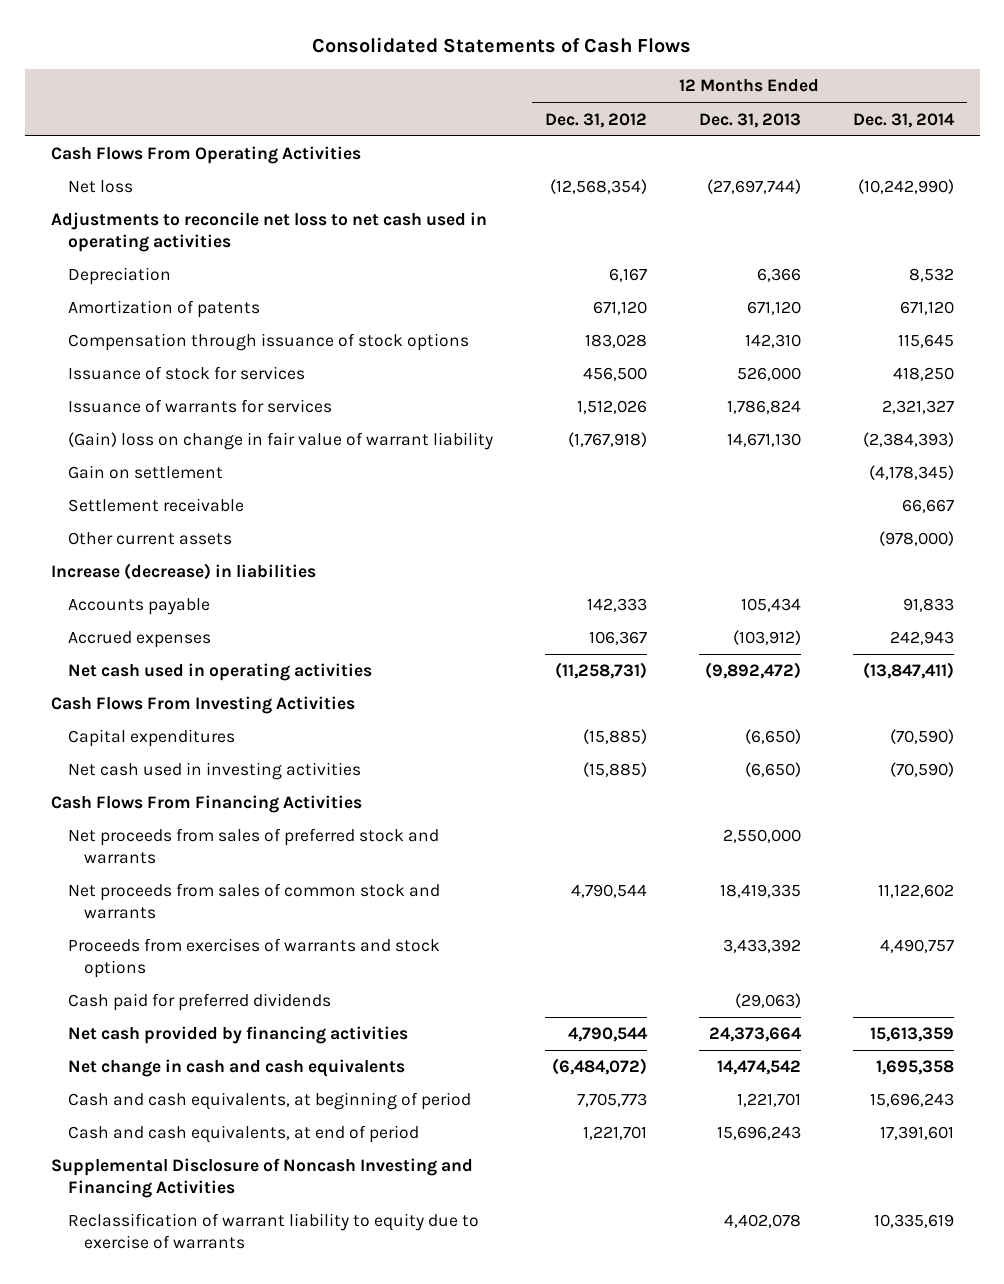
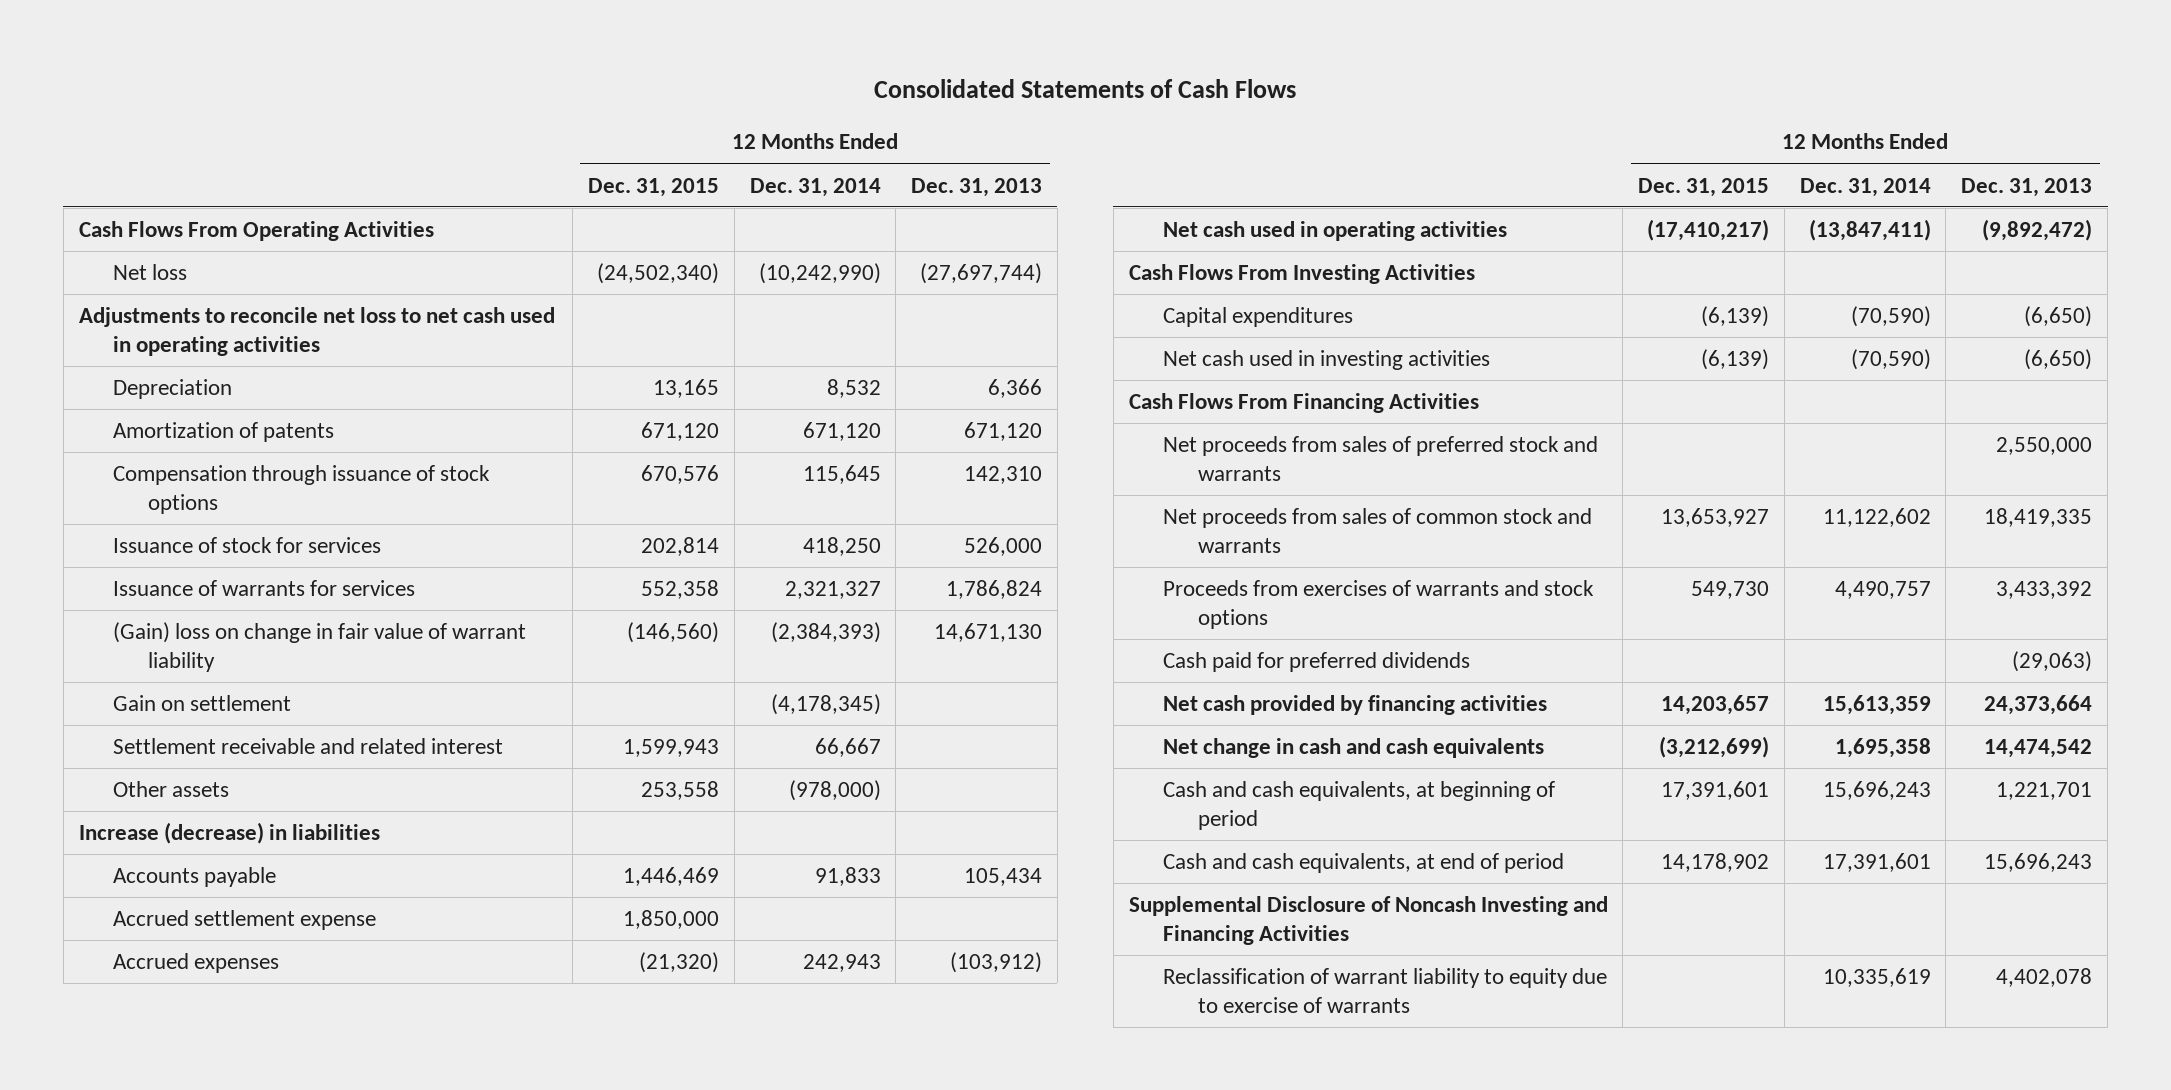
- | 12 Months Ended Dec. 31, 2012 | 12 Months Ended Dec. 31, 2013 | 12 Months Ended Dec. 31, 2014
+ | 12 Months Ended Dec. 31, 2015 | 12 Months Ended Dec. 31, 2014 | 12 Months Ended Dec. 31, 2013
- Settlement receivable | | | 66,667
- Other current assets | | | (978,000)
+ Settlement receivable and related interest | 1,599,943 | 66,667 |
+ Other assets | 253,558 | (978,000) |
+ Accrued settlement expense | 1,850,000 | |

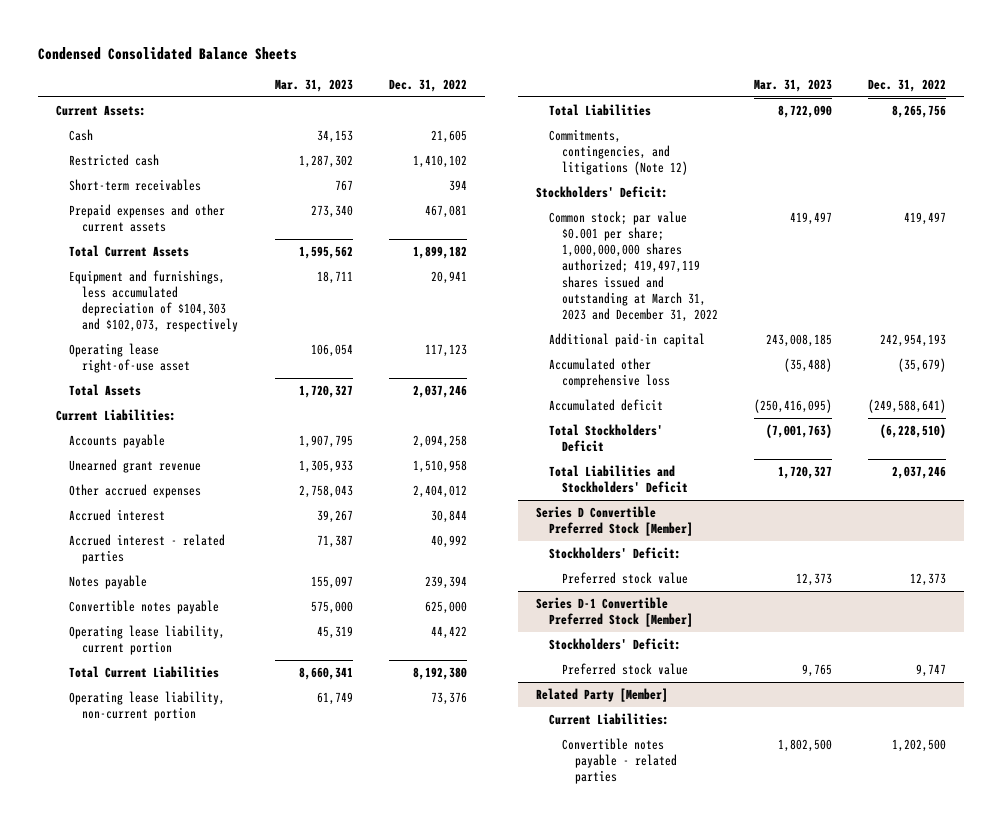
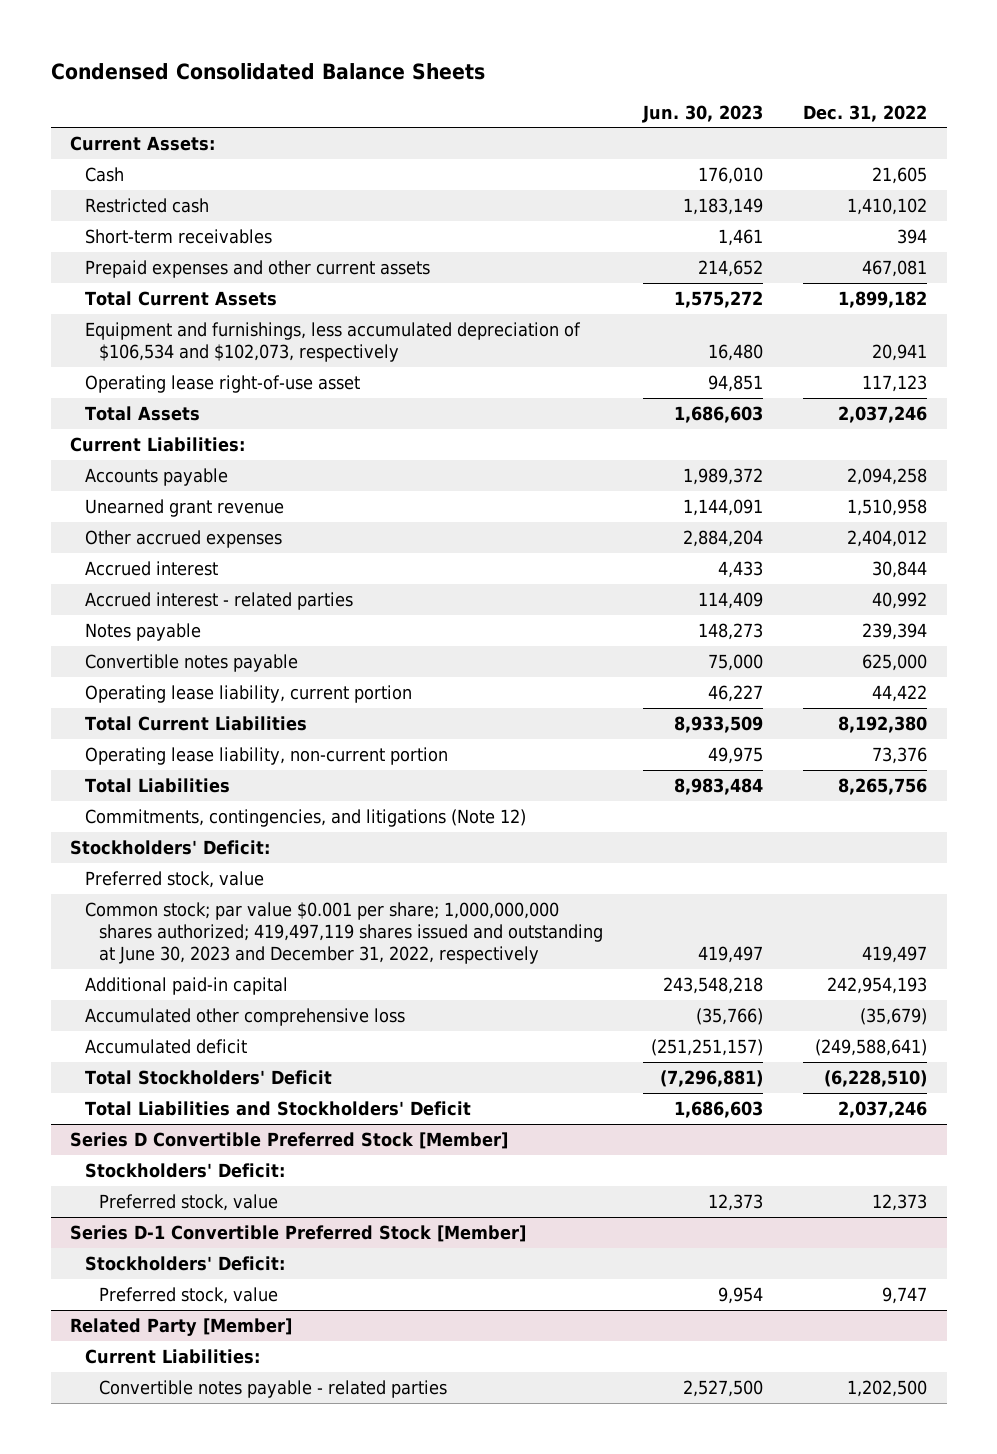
- | Mar. 31, 2023 | Dec. 31, 2022
+ | Jun. 30, 2023 | Dec. 31, 2022
- Equipment and furnishings, less accumulated depreciation of $104,303 and $102,073, respectively | 18,711 | 20,941
+ Equipment and furnishings, less accumulated depreciation of $106,534 and $102,073, respectively | 16,480 | 20,941
- Common stock; par value $0.001 per share; 1,000,000,000 shares authorized; 419,497,119 shares issued and outstanding at March 31, 2023 and December 31, 2022 | 419,497 | 419,497
+ Preferred stock, value
+ Common stock; par value $0.001 per share; 1,000,000,000 shares authorized; 419,497,119 shares issued and outstanding at June 30, 2023 and December 31, 2022, respectively | 419,497 | 419,497
@ Series D Convertible Preferred Stock [Member]
- Preferred stock value | 12,373 | 12,373
+ Preferred stock, value | 12,373 | 12,373
@ Series D-1 Convertible Preferred Stock [Member]
- Preferred stock value | 9,765 | 9,747
+ Preferred stock, value | 9,954 | 9,747

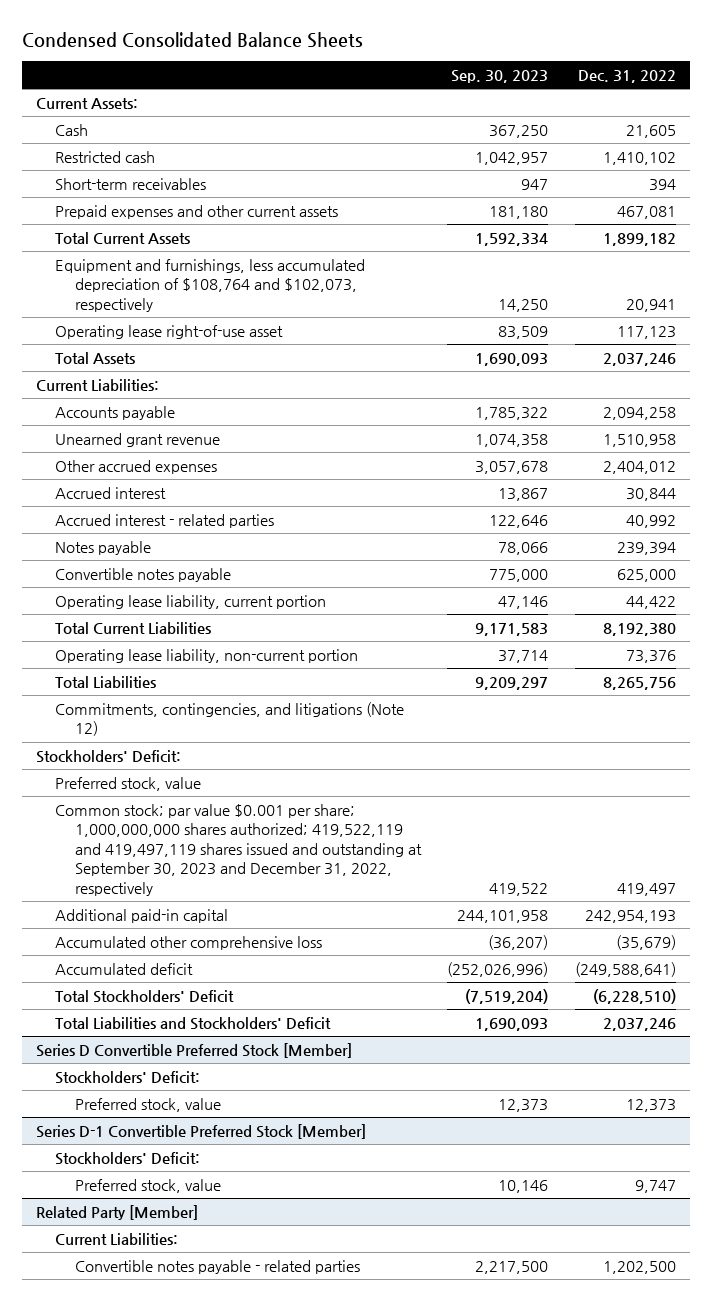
- | Jun. 30, 2023 | Dec. 31, 2022
+ | Sep. 30, 2023 | Dec. 31, 2022
- Equipment and furnishings, less accumulated depreciation of $106,534 and $102,073, respectively | 16,480 | 20,941
+ Equipment and furnishings, less accumulated depreciation of $108,764 and $102,073, respectively | 14,250 | 20,941
- Common stock; par value $0.001 per share; 1,000,000,000 shares authorized; 419,497,119 shares issued and outstanding at June 30, 2023 and December 31, 2022, respectively | 419,497 | 419,497
+ Common stock; par value $0.001 per share; 1,000,000,000 shares authorized; 419,522,119 and 419,497,119 shares issued and outstanding at September 30, 2023 and December 31, 2022, respectively | 419,522 | 419,497

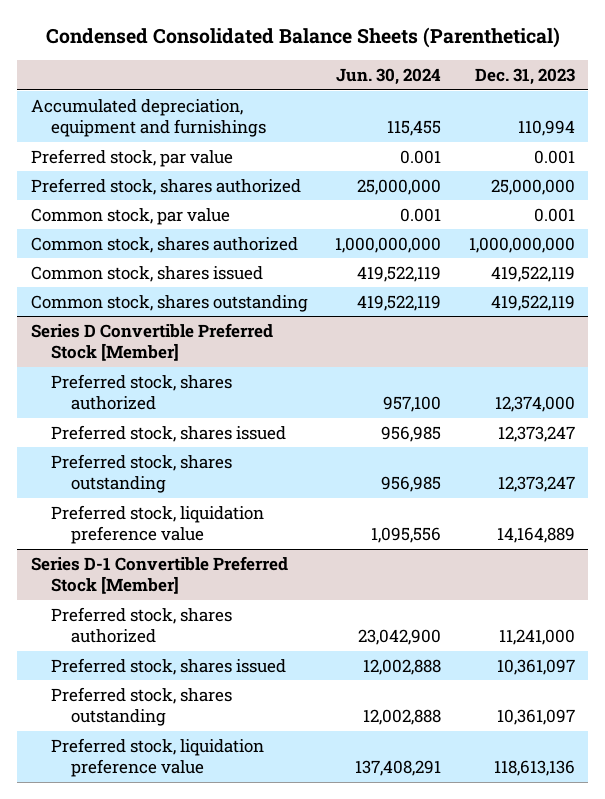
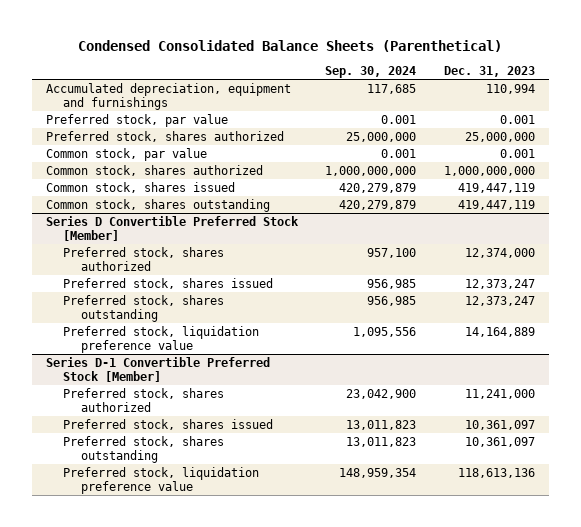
- | Jun. 30, 2024 | Dec. 31, 2023
+ | Sep. 30, 2024 | Dec. 31, 2023
- Common stock, shares issued | 419,522,119 | 419,522,119
- Common stock, shares outstanding | 419,522,119 | 419,522,119
+ Common stock, shares issued | 420,279,879 | 419,447,119
+ Common stock, shares outstanding | 420,279,879 | 419,447,119

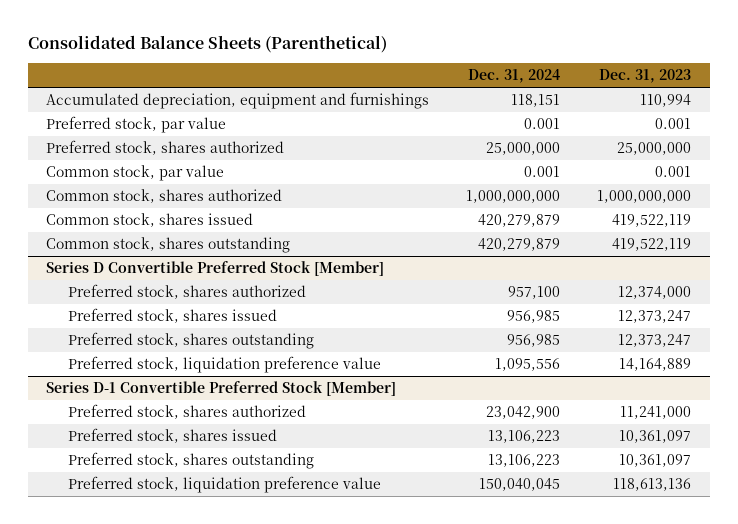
- Condensed Consolidated Balance Sheets (Parenthetical)
+ Consolidated Balance Sheets (Parenthetical)
- | Sep. 30, 2024 | Dec. 31, 2023
+ | Dec. 31, 2024 | Dec. 31, 2023
- Common stock, shares issued | 420,279,879 | 419,447,119
- Common stock, shares outstanding | 420,279,879 | 419,447,119
+ Common stock, shares issued | 420,279,879 | 419,522,119
+ Common stock, shares outstanding | 420,279,879 | 419,522,119

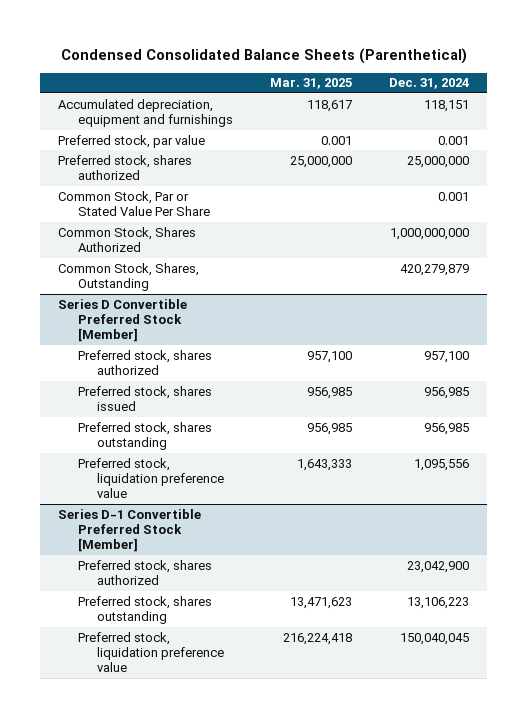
- Consolidated Balance Sheets (Parenthetical)
+ Condensed Consolidated Balance Sheets (Parenthetical)
- | Dec. 31, 2024 | Dec. 31, 2023
+ | Mar. 31, 2025 | Dec. 31, 2024
- Common stock, par value | 0.001 | 0.001
- Common stock, shares authorized | 1,000,000,000 | 1,000,000,000
- Common stock, shares issued | 420,279,879 | 419,522,119
- Common stock, shares outstanding | 420,279,879 | 419,522,119
+ Common Stock, Par or Stated Value Per Share | | 0.001
+ Common Stock, Shares Authorized | | 1,000,000,000
+ Common Stock, Shares, Outstanding | | 420,279,879
@ Series D-1 Convertible Preferred Stock [Member]
- Preferred stock, shares issued | 13,106,223 | 10,361,097

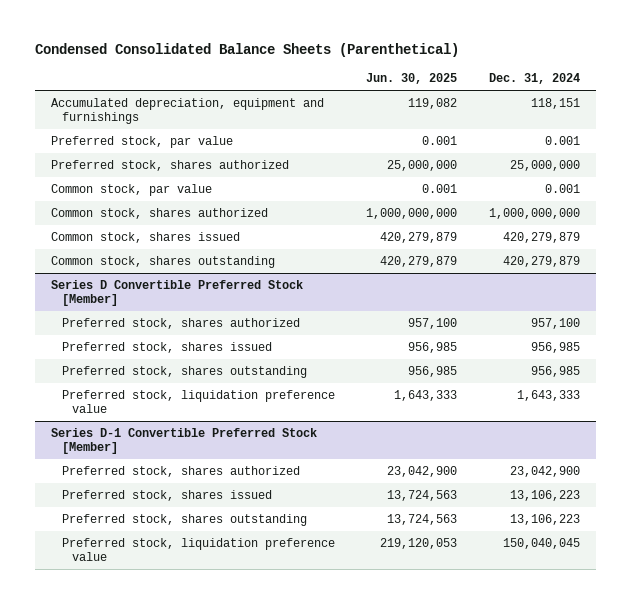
- | Mar. 31, 2025 | Dec. 31, 2024
+ | Jun. 30, 2025 | Dec. 31, 2024
- Common Stock, Par or Stated Value Per Share | | 0.001
- Common Stock, Shares Authorized | | 1,000,000,000
- Common Stock, Shares, Outstanding | | 420,279,879
+ Common stock, par value | 0.001 | 0.001
+ Common stock, shares authorized | 1,000,000,000 | 1,000,000,000
+ Common stock, shares issued | 420,279,879 | 420,279,879
+ Common stock, shares outstanding | 420,279,879 | 420,279,879
@ Series D Convertible Preferred Stock [Member]
- Preferred stock, liquidation preference value | 1,643,333 | 1,095,556
+ Preferred stock, liquidation preference value | 1,643,333 | 1,643,333
@ Series D-1 Convertible Preferred Stock [Member]
+ Preferred stock, shares issued | 13,724,563 | 13,106,223

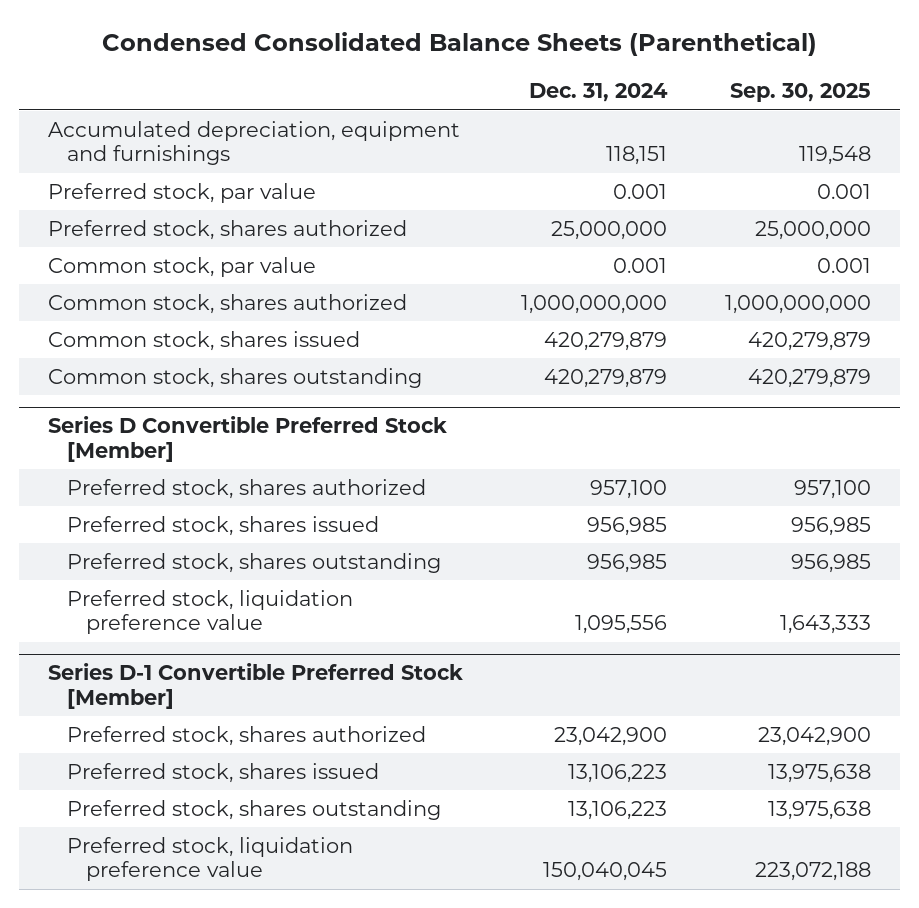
- | Jun. 30, 2025 | Dec. 31, 2024
+ | Dec. 31, 2024 | Sep. 30, 2025
@ Series D Convertible Preferred Stock [Member]
- Preferred stock, liquidation preference value | 1,643,333 | 1,643,333
+ Preferred stock, liquidation preference value | 1,095,556 | 1,643,333

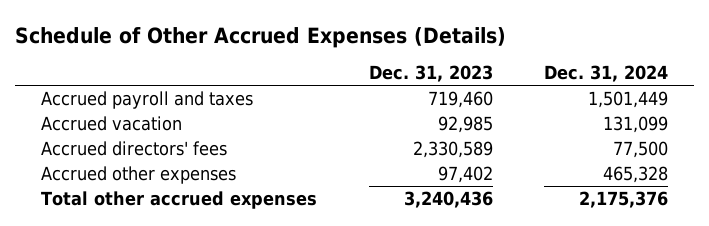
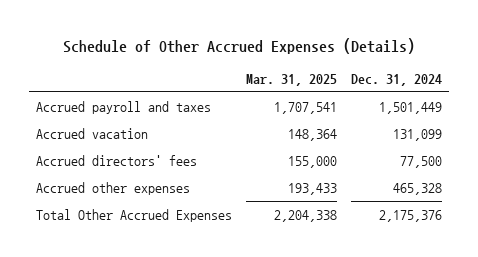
- | Dec. 31, 2023 | Dec. 31, 2024
+ | Mar. 31, 2025 | Dec. 31, 2024
- Total other accrued expenses | 3,240,436 | 2,175,376
+ Total Other Accrued Expenses | 2,204,338 | 2,175,376

